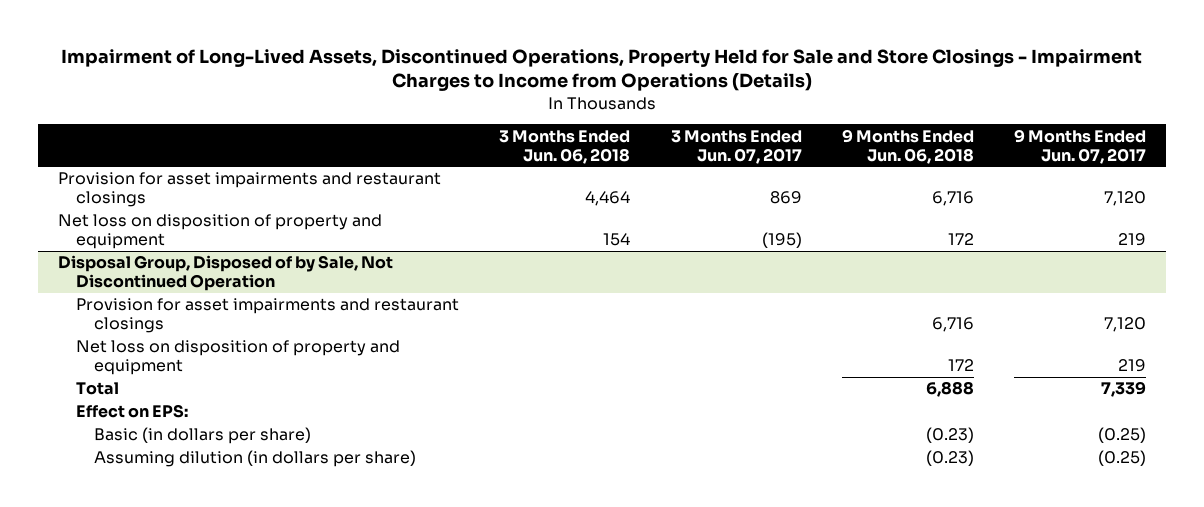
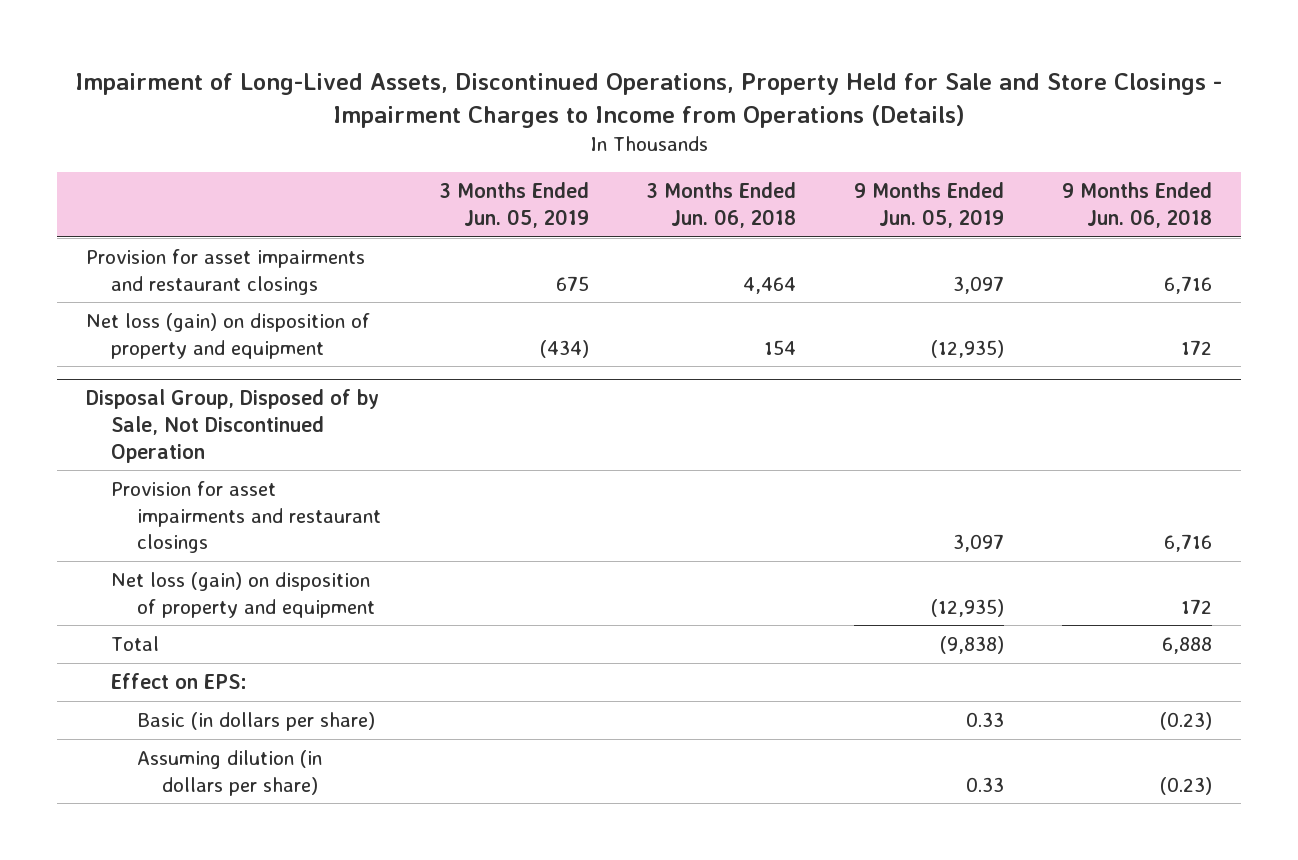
- | 3 Months Ended Jun. 06, 2018 | 3 Months Ended Jun. 07, 2017 | 9 Months Ended Jun. 06, 2018 | 9 Months Ended Jun. 07, 2017
+ | 3 Months Ended Jun. 05, 2019 | 3 Months Ended Jun. 06, 2018 | 9 Months Ended Jun. 05, 2019 | 9 Months Ended Jun. 06, 2018
- Net loss on disposition of property and equipment | 154 | (195) | 172 | 219
+ Net loss (gain) on disposition of property and equipment | (434) | 154 | (12,935) | 172
@ Disposal Group, Disposed of by Sale, Not Discontinued Operation
- Net loss on disposition of property and equipment | | | 172 | 219
+ Net loss (gain) on disposition of property and equipment | | | (12,935) | 172

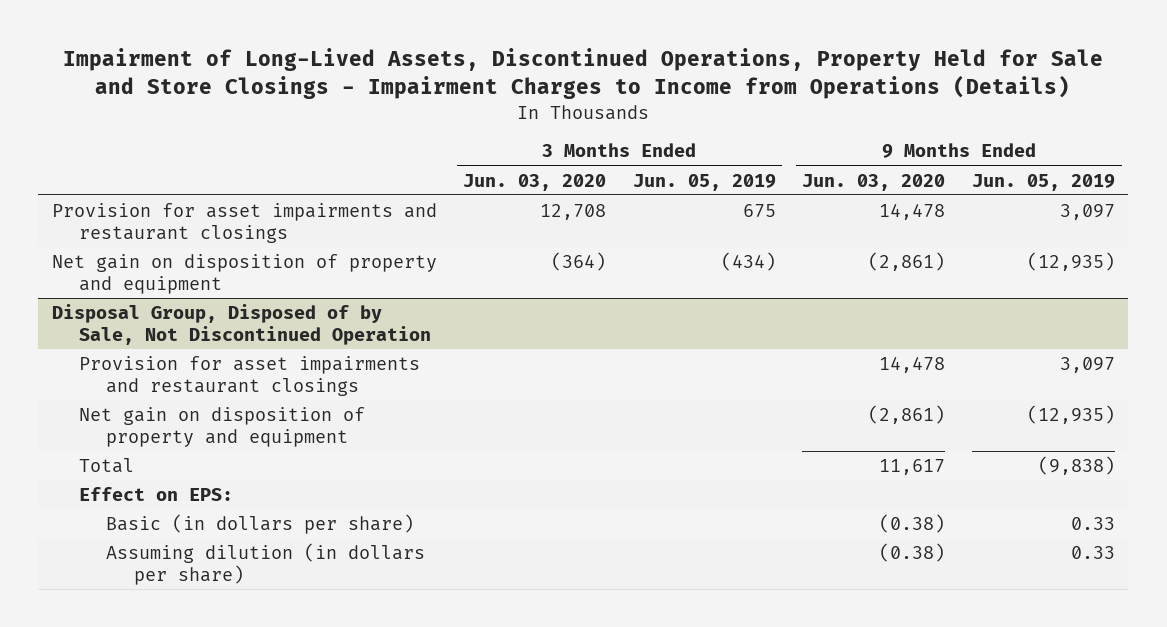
- | 3 Months Ended Jun. 05, 2019 | 3 Months Ended Jun. 06, 2018 | 9 Months Ended Jun. 05, 2019 | 9 Months Ended Jun. 06, 2018
+ | 3 Months Ended Jun. 03, 2020 | 3 Months Ended Jun. 05, 2019 | 9 Months Ended Jun. 03, 2020 | 9 Months Ended Jun. 05, 2019
- Net loss (gain) on disposition of property and equipment | (434) | 154 | (12,935) | 172
+ Net gain on disposition of property and equipment | (364) | (434) | (2,861) | (12,935)
@ Disposal Group, Disposed of by Sale, Not Discontinued Operation
- Net loss (gain) on disposition of property and equipment | | | (12,935) | 172
+ Net gain on disposition of property and equipment | | | (2,861) | (12,935)

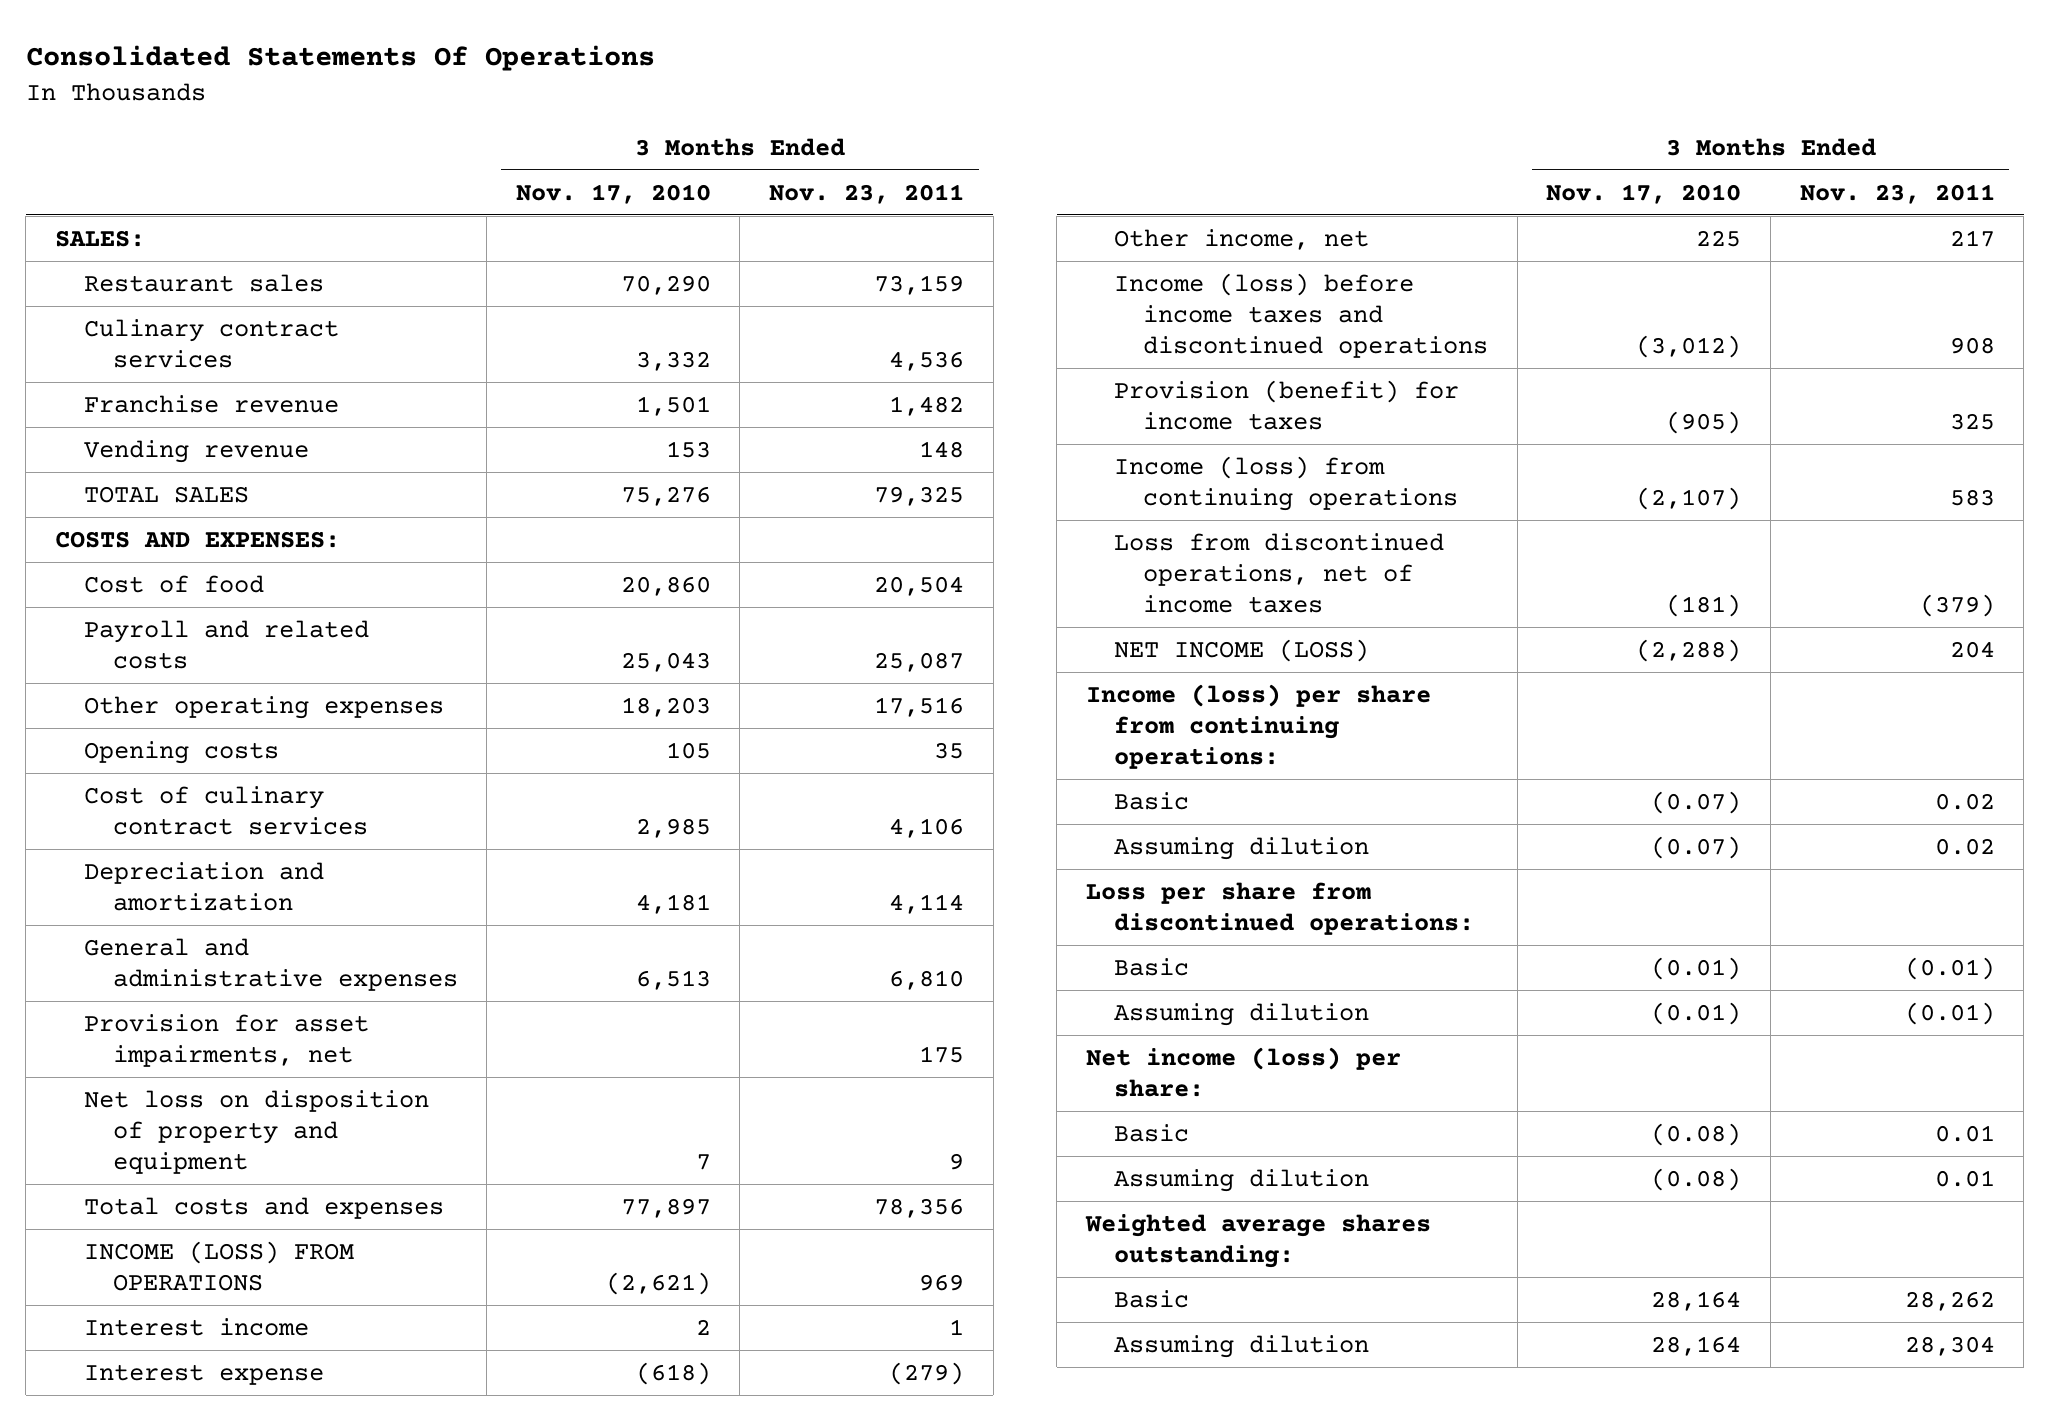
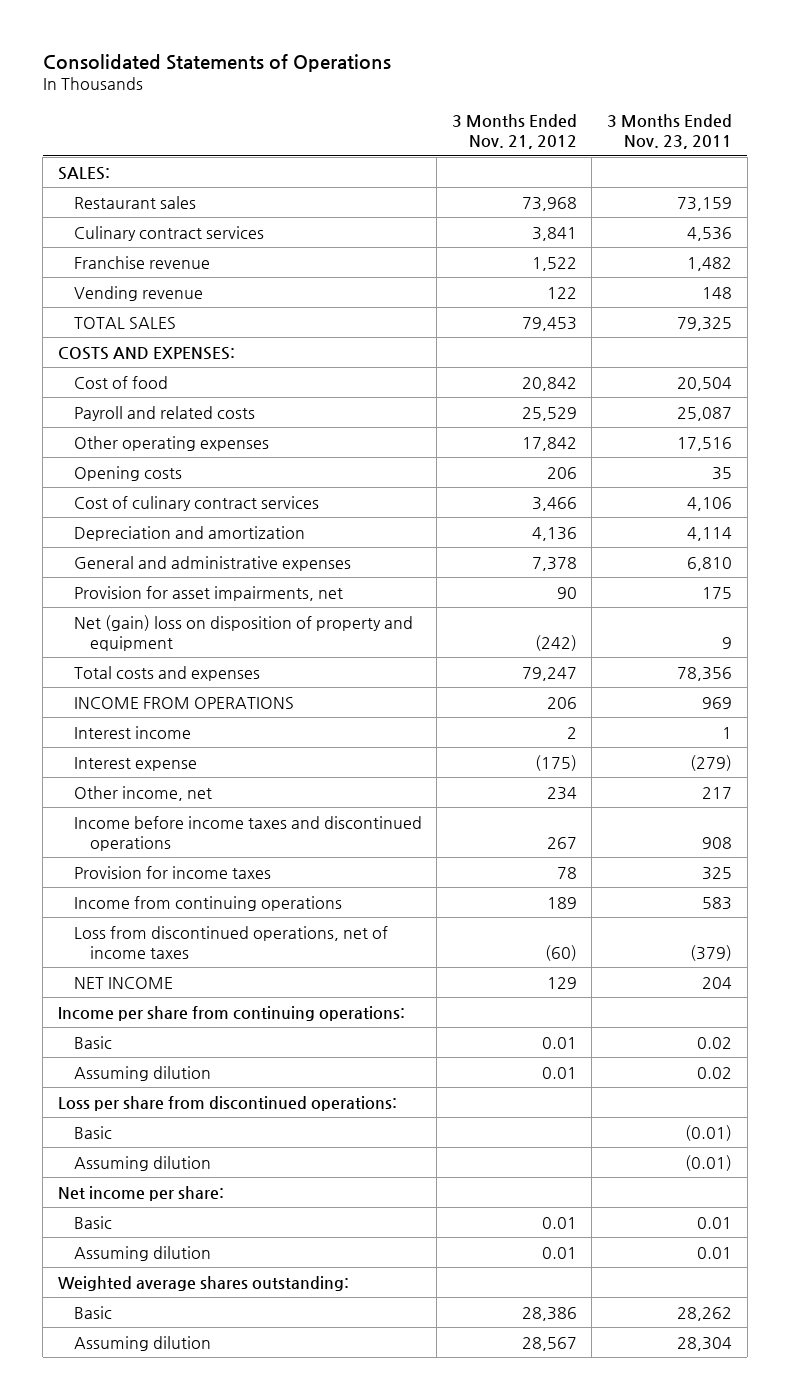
- Consolidated Statements Of Operations
+ Consolidated Statements of Operations
- | 3 Months Ended Nov. 17, 2010 | 3 Months Ended Nov. 23, 2011
+ | 3 Months Ended Nov. 21, 2012 | 3 Months Ended Nov. 23, 2011
- Net loss on disposition of property and equipment | 7 | 9
+ Net (gain) loss on disposition of property and equipment | (242) | 9
- INCOME (LOSS) FROM OPERATIONS | (2,621) | 969
+ INCOME FROM OPERATIONS | 206 | 969
- Income (loss) before income taxes and discontinued operations | (3,012) | 908
- Provision (benefit) for income taxes | (905) | 325
- Income (loss) from continuing operations | (2,107) | 583
+ Income before income taxes and discontinued operations | 267 | 908
+ Provision for income taxes | 78 | 325
+ Income from continuing operations | 189 | 583
- NET INCOME (LOSS) | (2,288) | 204
- Income (loss) per share from continuing operations:
+ NET INCOME | 129 | 204
+ Income per share from continuing operations:
- Net income (loss) per share:
+ Net income per share:

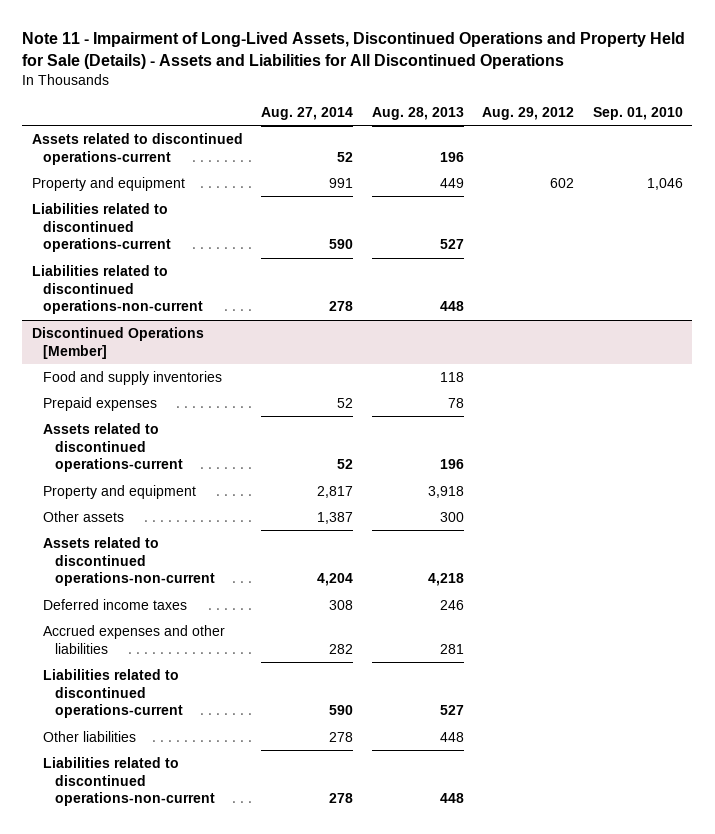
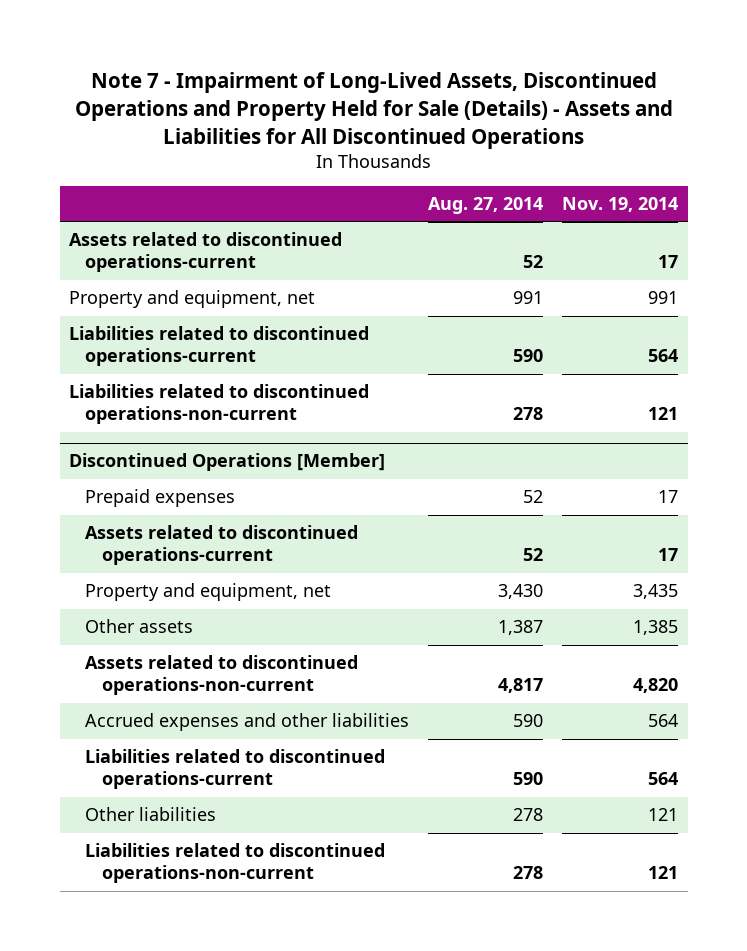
- Note 11 - Impairment of Long-Lived Assets, Discontinued Operations and Property Held for Sale (Details) - Assets and Liabilities for All Discontinued Operations
+ Note 7 - Impairment of Long-Lived Assets, Discontinued Operations and Property Held for Sale (Details) - Assets and Liabilities for All Discontinued Operations
- | Aug. 27, 2014 | Aug. 28, 2013 | Aug. 29, 2012 | Sep. 01, 2010
+ | Aug. 27, 2014 | Nov. 19, 2014
- Property and equipment | 991 | 449 | 602 | 1,046
+ Property and equipment, net | 991 | 991
@ Discontinued Operations [Member]
- Food and supply inventories | | 118 | |
- Property and equipment | 2,817 | 3,918 | |
+ Property and equipment, net | 3,430 | 3,435
- Assets related to discontinued operations-non-current | 4,204 | 4,218 | |
- Deferred income taxes | 308 | 246 | |
- Accrued expenses and other liabilities | 282 | 281 | |
+ Assets related to discontinued operations-non-current | 4,817 | 4,820
+ Accrued expenses and other liabilities | 590 | 564

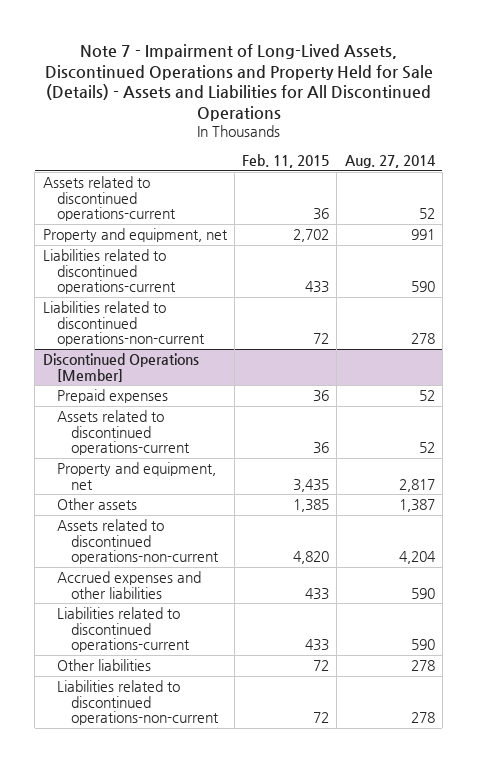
- | Aug. 27, 2014 | Nov. 19, 2014
+ | Feb. 11, 2015 | Aug. 27, 2014
@ Discontinued Operations [Member]
- Property and equipment, net | 3,430 | 3,435
+ Property and equipment, net | 3,435 | 2,817
- Assets related to discontinued operations-non-current | 4,817 | 4,820
+ Assets related to discontinued operations-non-current | 4,820 | 4,204

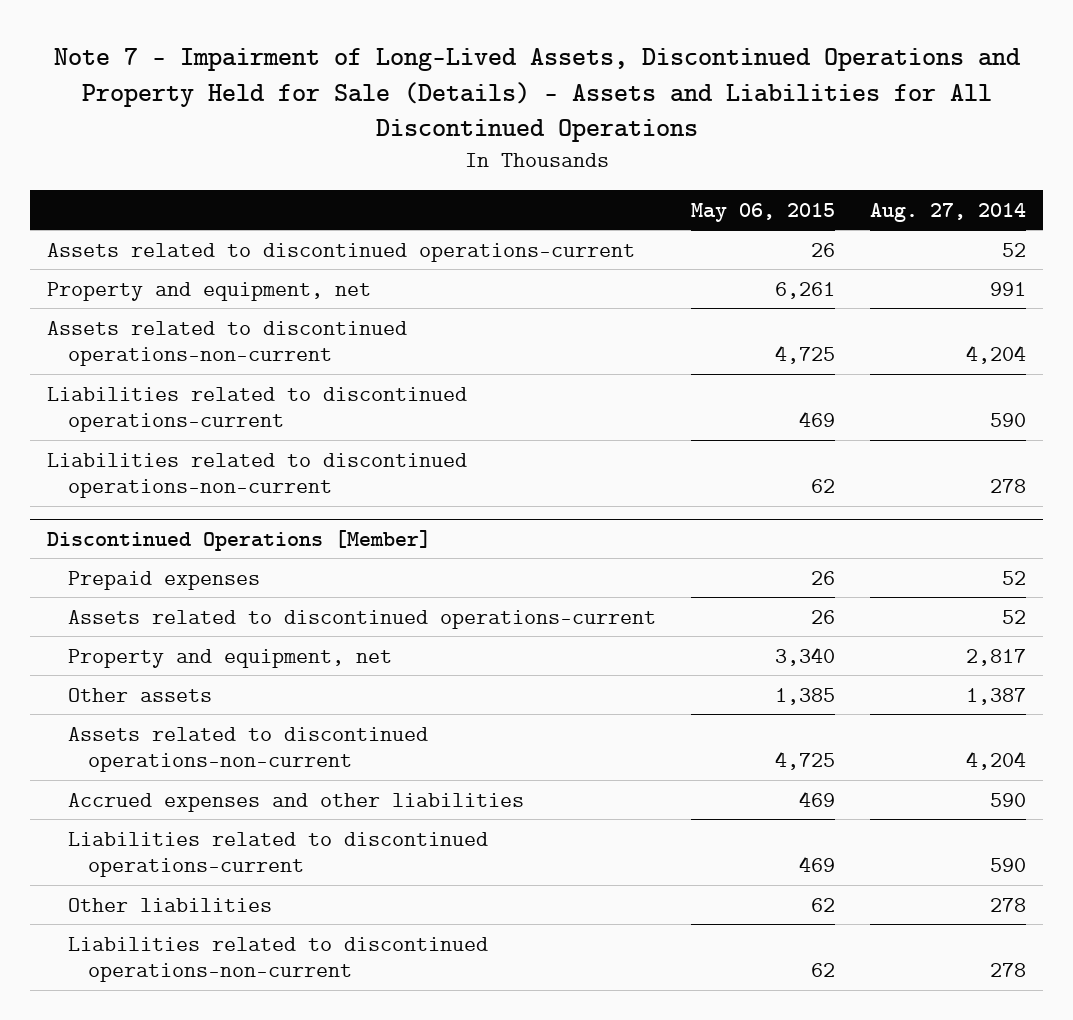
- | Feb. 11, 2015 | Aug. 27, 2014
+ | May 06, 2015 | Aug. 27, 2014
+ Assets related to discontinued operations-non-current | 4,725 | 4,204

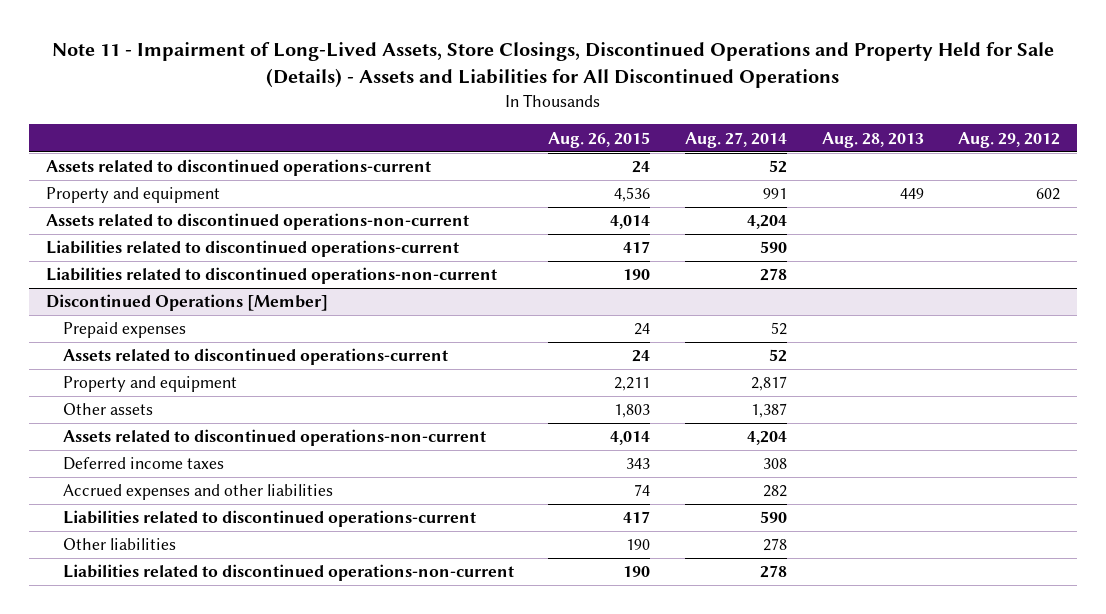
- Note 7 - Impairment of Long-Lived Assets, Discontinued Operations and Property Held for Sale (Details) - Assets and Liabilities for All Discontinued Operations
+ Note 11 - Impairment of Long-Lived Assets, Store Closings, Discontinued Operations and Property Held for Sale (Details) - Assets and Liabilities for All Discontinued Operations
- | May 06, 2015 | Aug. 27, 2014
+ | Aug. 26, 2015 | Aug. 27, 2014 | Aug. 28, 2013 | Aug. 29, 2012
- Property and equipment, net | 6,261 | 991
+ Property and equipment | 4,536 | 991 | 449 | 602
@ Discontinued Operations [Member]
- Property and equipment, net | 3,340 | 2,817
+ Property and equipment | 2,211 | 2,817 | |
- Accrued expenses and other liabilities | 469 | 590
+ Deferred income taxes | 343 | 308 | |
+ Accrued expenses and other liabilities | 74 | 282 | |

